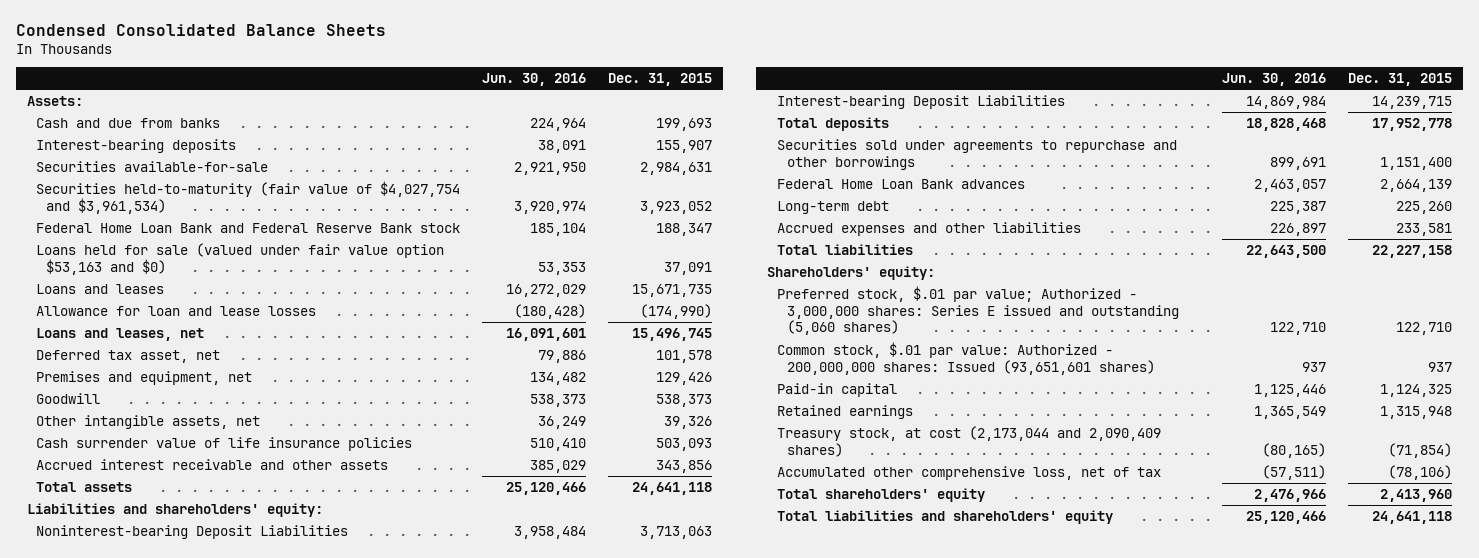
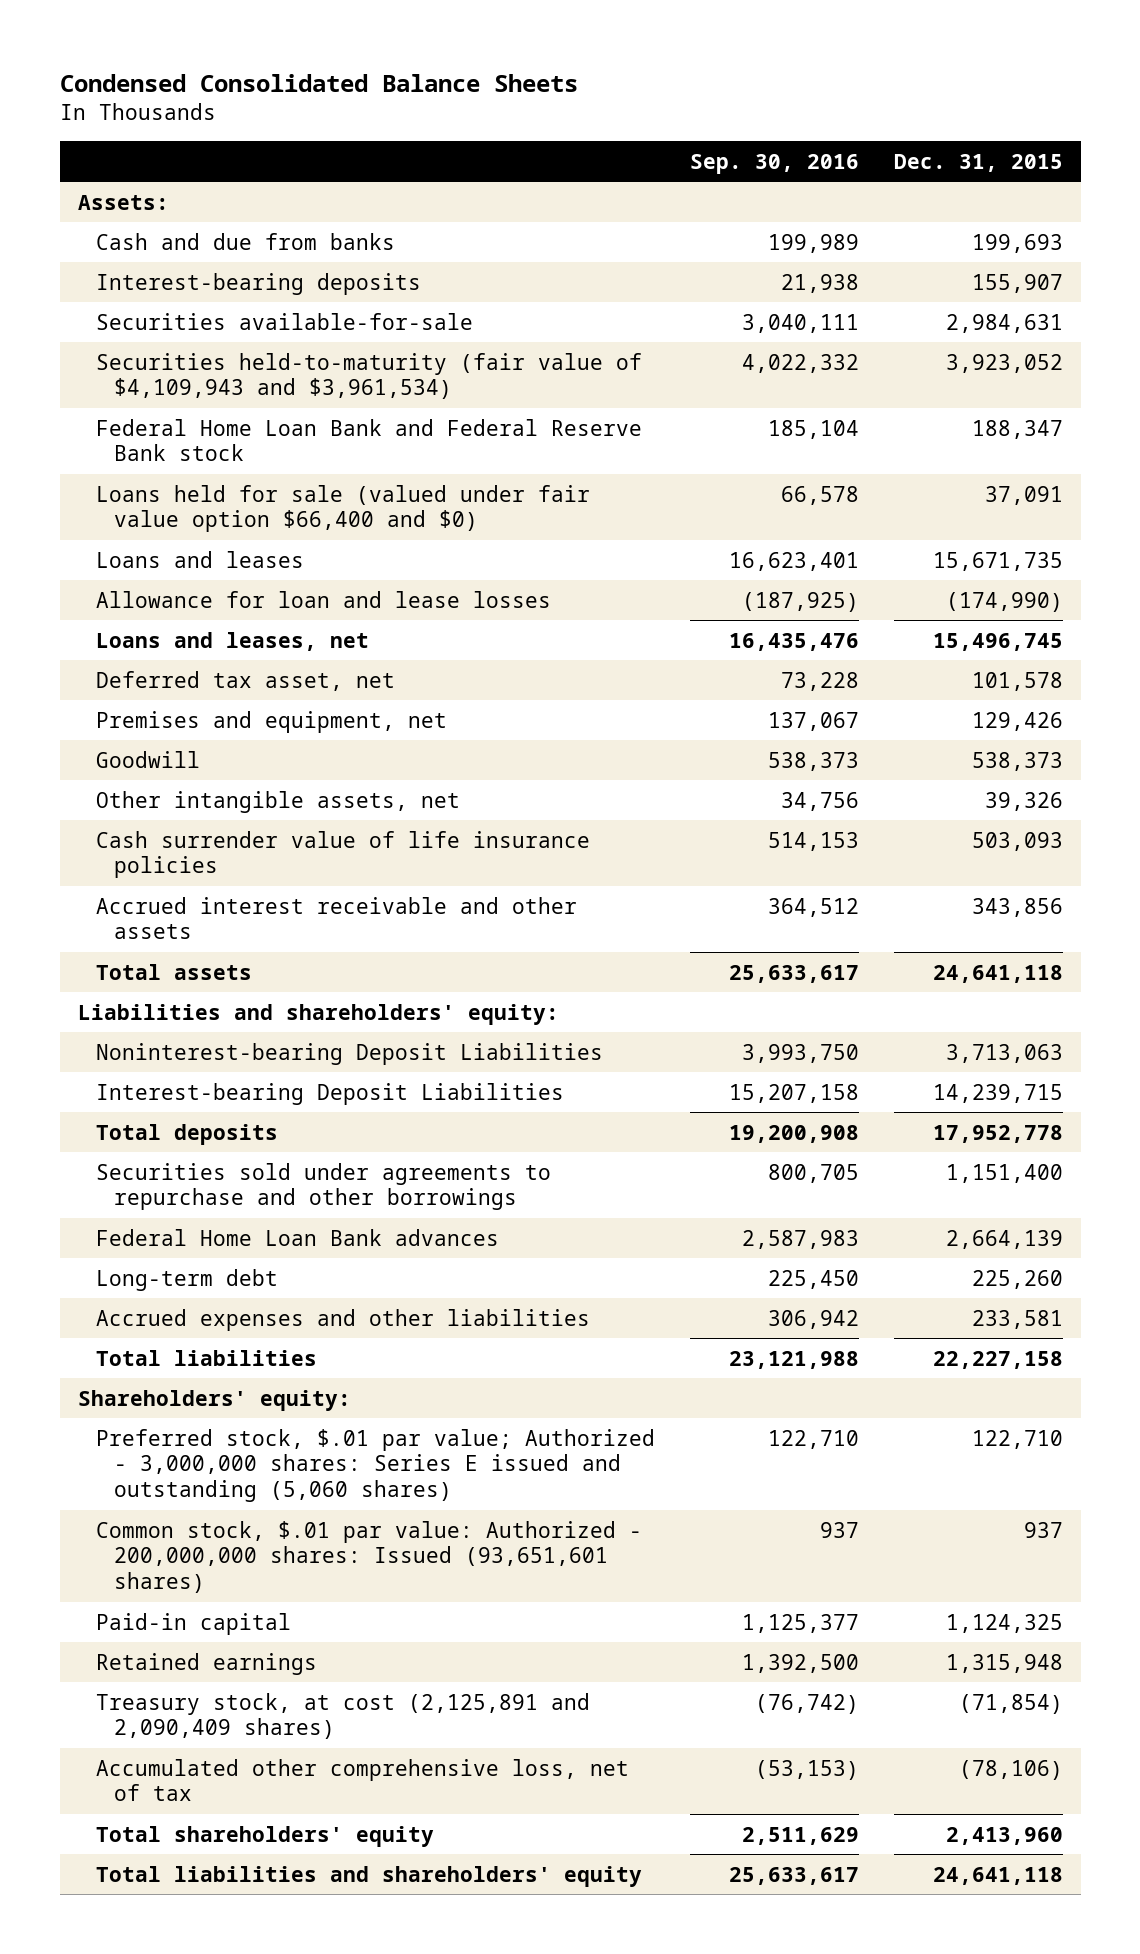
- | Jun. 30, 2016 | Dec. 31, 2015
+ | Sep. 30, 2016 | Dec. 31, 2015
- Securities held-to-maturity (fair value of $4,027,754 and $3,961,534) | 3,920,974 | 3,923,052
+ Securities held-to-maturity (fair value of $4,109,943 and $3,961,534) | 4,022,332 | 3,923,052
- Loans held for sale (valued under fair value option $53,163 and $0) | 53,353 | 37,091
+ Loans held for sale (valued under fair value option $66,400 and $0) | 66,578 | 37,091
- Treasury stock, at cost (2,173,044 and 2,090,409 shares) | (80,165) | (71,854)
+ Treasury stock, at cost (2,125,891 and 2,090,409 shares) | (76,742) | (71,854)

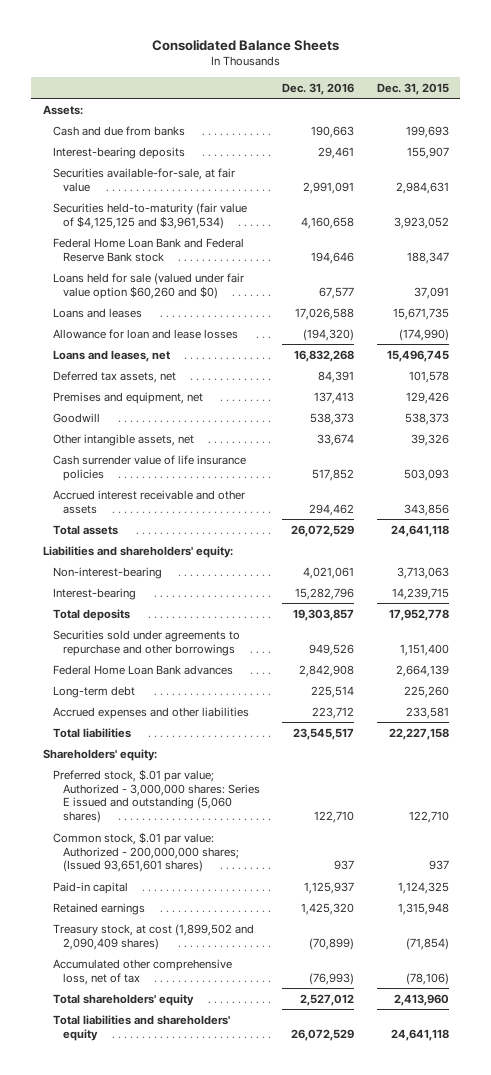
- Condensed Consolidated Balance Sheets
+ Consolidated Balance Sheets
- | Sep. 30, 2016 | Dec. 31, 2015
+ | Dec. 31, 2016 | Dec. 31, 2015
- Securities available-for-sale | 3,040,111 | 2,984,631
- Securities held-to-maturity (fair value of $4,109,943 and $3,961,534) | 4,022,332 | 3,923,052
+ Securities available-for-sale, at fair value | 2,991,091 | 2,984,631
+ Securities held-to-maturity (fair value of $4,125,125 and $3,961,534) | 4,160,658 | 3,923,052
- Loans held for sale (valued under fair value option $66,400 and $0) | 66,578 | 37,091
+ Loans held for sale (valued under fair value option $60,260 and $0) | 67,577 | 37,091
- Deferred tax asset, net | 73,228 | 101,578
+ Deferred tax assets, net | 84,391 | 101,578
- Noninterest-bearing Deposit Liabilities | 3,993,750 | 3,713,063
- Interest-bearing Deposit Liabilities | 15,207,158 | 14,239,715
+ Non-interest-bearing | 4,021,061 | 3,713,063
+ Interest-bearing | 15,282,796 | 14,239,715
- Common stock, $.01 par value: Authorized - 200,000,000 shares: Issued (93,651,601 shares) | 937 | 937
+ Common stock, $.01 par value: Authorized - 200,000,000 shares; (Issued 93,651,601 shares) | 937 | 937
- Treasury stock, at cost (2,125,891 and 2,090,409 shares) | (76,742) | (71,854)
+ Treasury stock, at cost (1,899,502 and 2,090,409 shares) | (70,899) | (71,854)

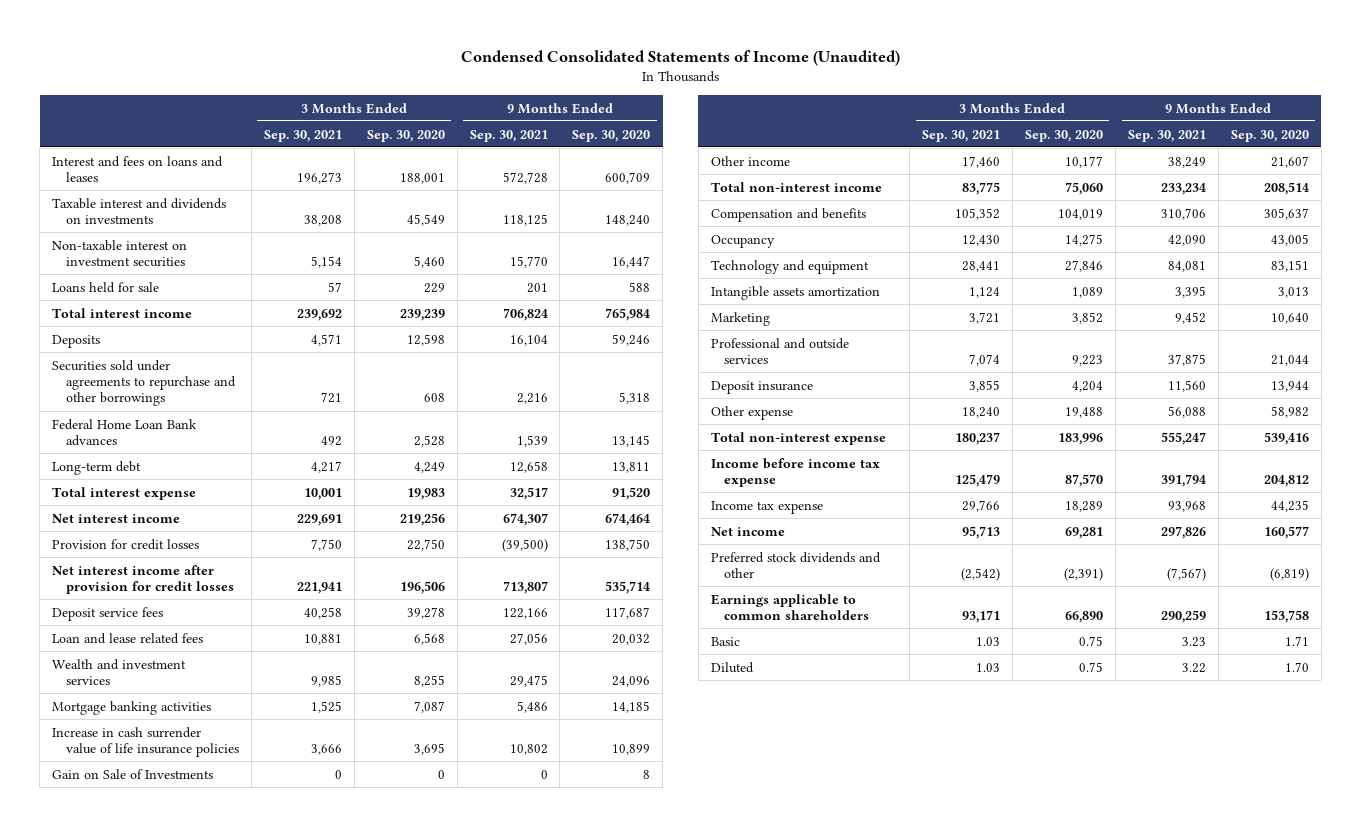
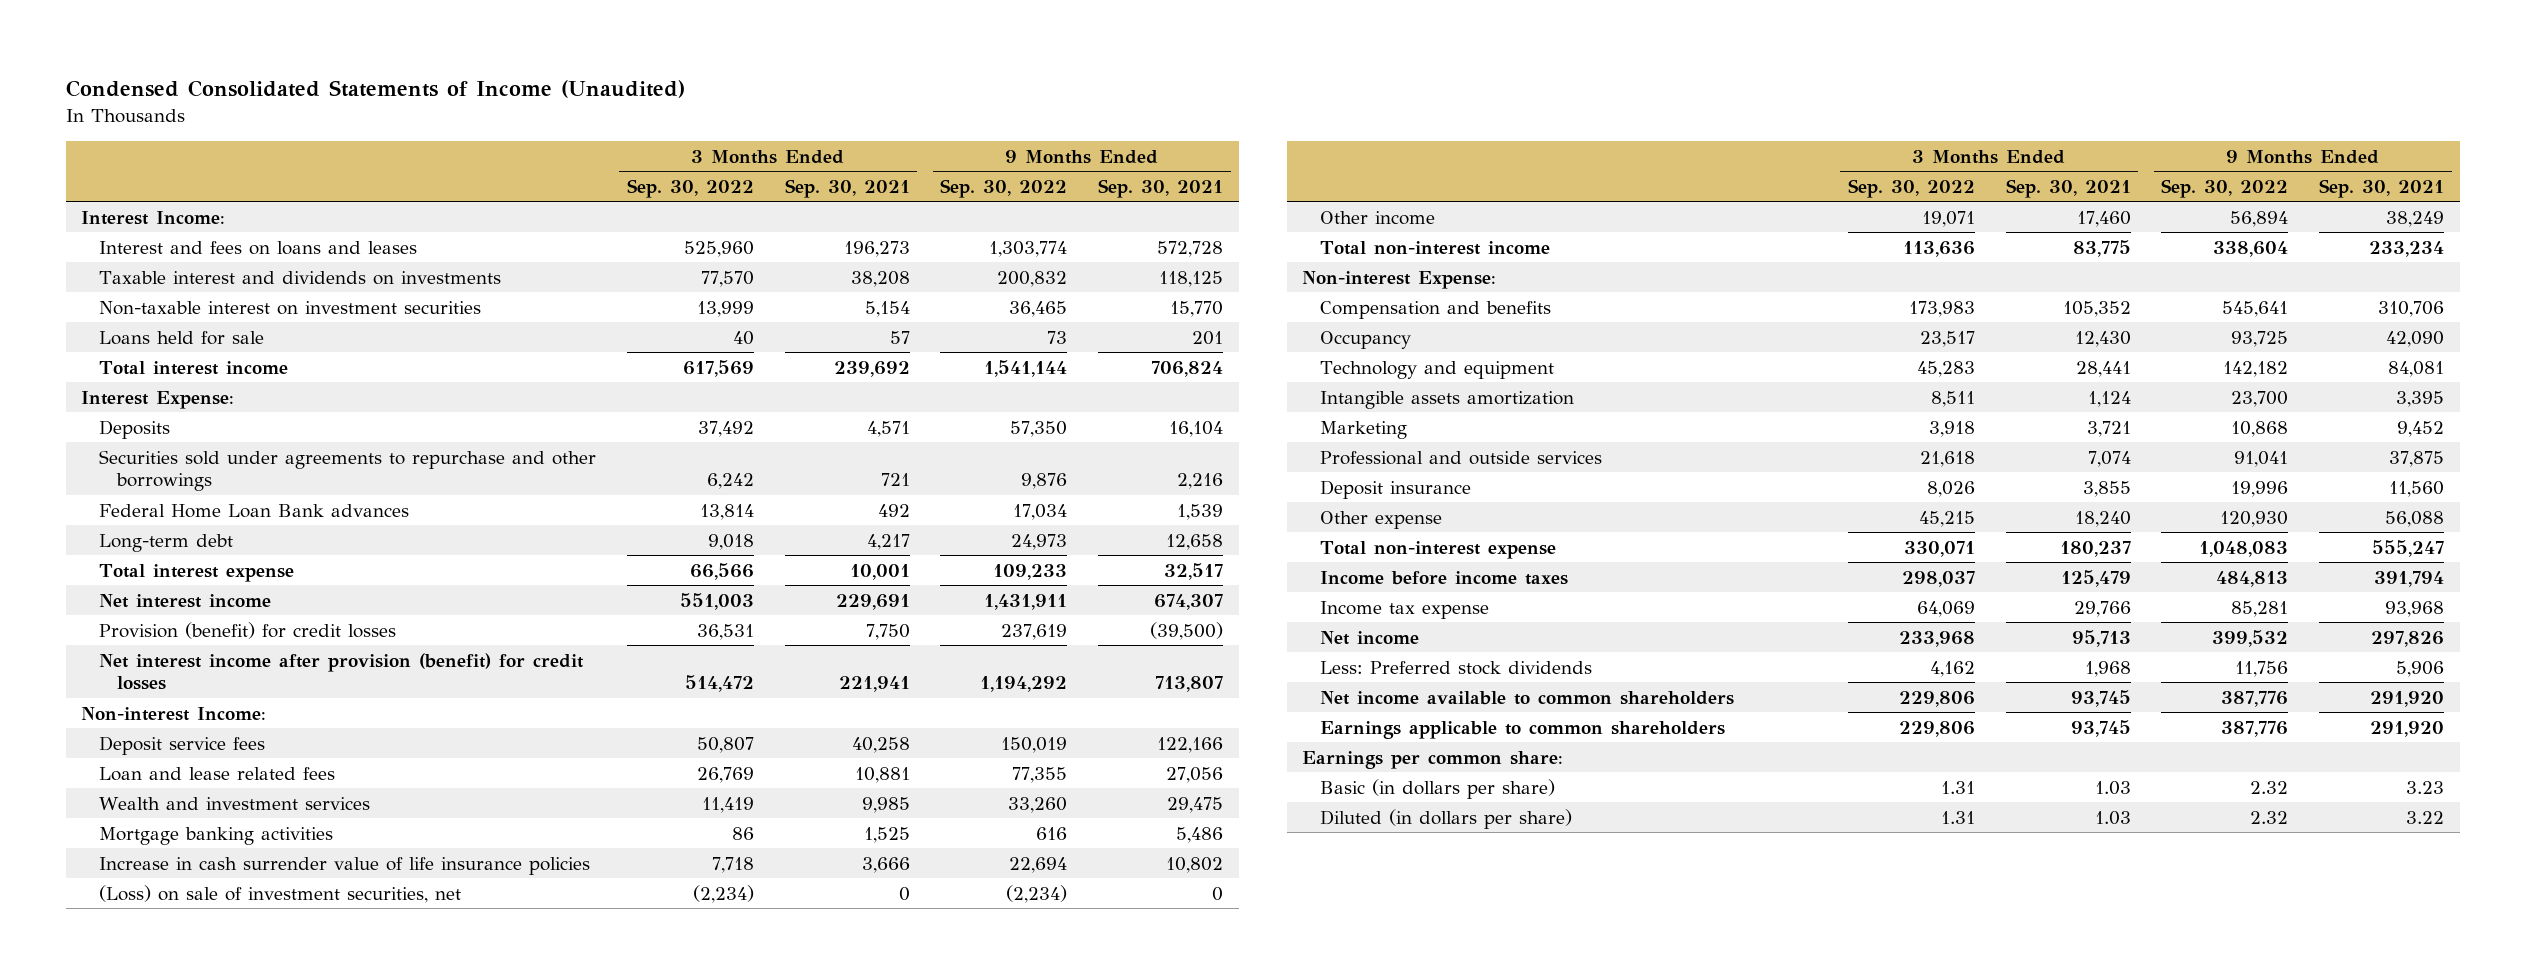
- | 3 Months Ended Sep. 30, 2021 | 3 Months Ended Sep. 30, 2020 | 9 Months Ended Sep. 30, 2021 | 9 Months Ended Sep. 30, 2020
+ | 3 Months Ended Sep. 30, 2022 | 3 Months Ended Sep. 30, 2021 | 9 Months Ended Sep. 30, 2022 | 9 Months Ended Sep. 30, 2021
+ Interest Income:
+ Interest Expense:
- Provision for credit losses | 7,750 | 22,750 | (39,500) | 138,750
- Net interest income after provision for credit losses | 221,941 | 196,506 | 713,807 | 535,714
+ Provision (benefit) for credit losses | 36,531 | 7,750 | 237,619 | (39,500)
+ Net interest income after provision (benefit) for credit losses | 514,472 | 221,941 | 1,194,292 | 713,807
+ Non-interest Income:
- Gain on Sale of Investments | 0 | 0 | 0 | 8
+ (Loss) on sale of investment securities, net | (2,234) | 0 | (2,234) | 0
+ Non-interest Expense:
- Income before income tax expense | 125,479 | 87,570 | 391,794 | 204,812
+ Income before income taxes | 298,037 | 125,479 | 484,813 | 391,794
- Preferred stock dividends and other | (2,542) | (2,391) | (7,567) | (6,819)
- Earnings applicable to common shareholders | 93,171 | 66,890 | 290,259 | 153,758
- Basic | 1.03 | 0.75 | 3.23 | 1.71
- Diluted | 1.03 | 0.75 | 3.22 | 1.70
+ Less: Preferred stock dividends | 4,162 | 1,968 | 11,756 | 5,906
+ Net income available to common shareholders | 229,806 | 93,745 | 387,776 | 291,920
+ Earnings applicable to common shareholders | 229,806 | 93,745 | 387,776 | 291,920
+ Earnings per common share:
+ Basic (in dollars per share) | 1.31 | 1.03 | 2.32 | 3.23
+ Diluted (in dollars per share) | 1.31 | 1.03 | 2.32 | 3.22

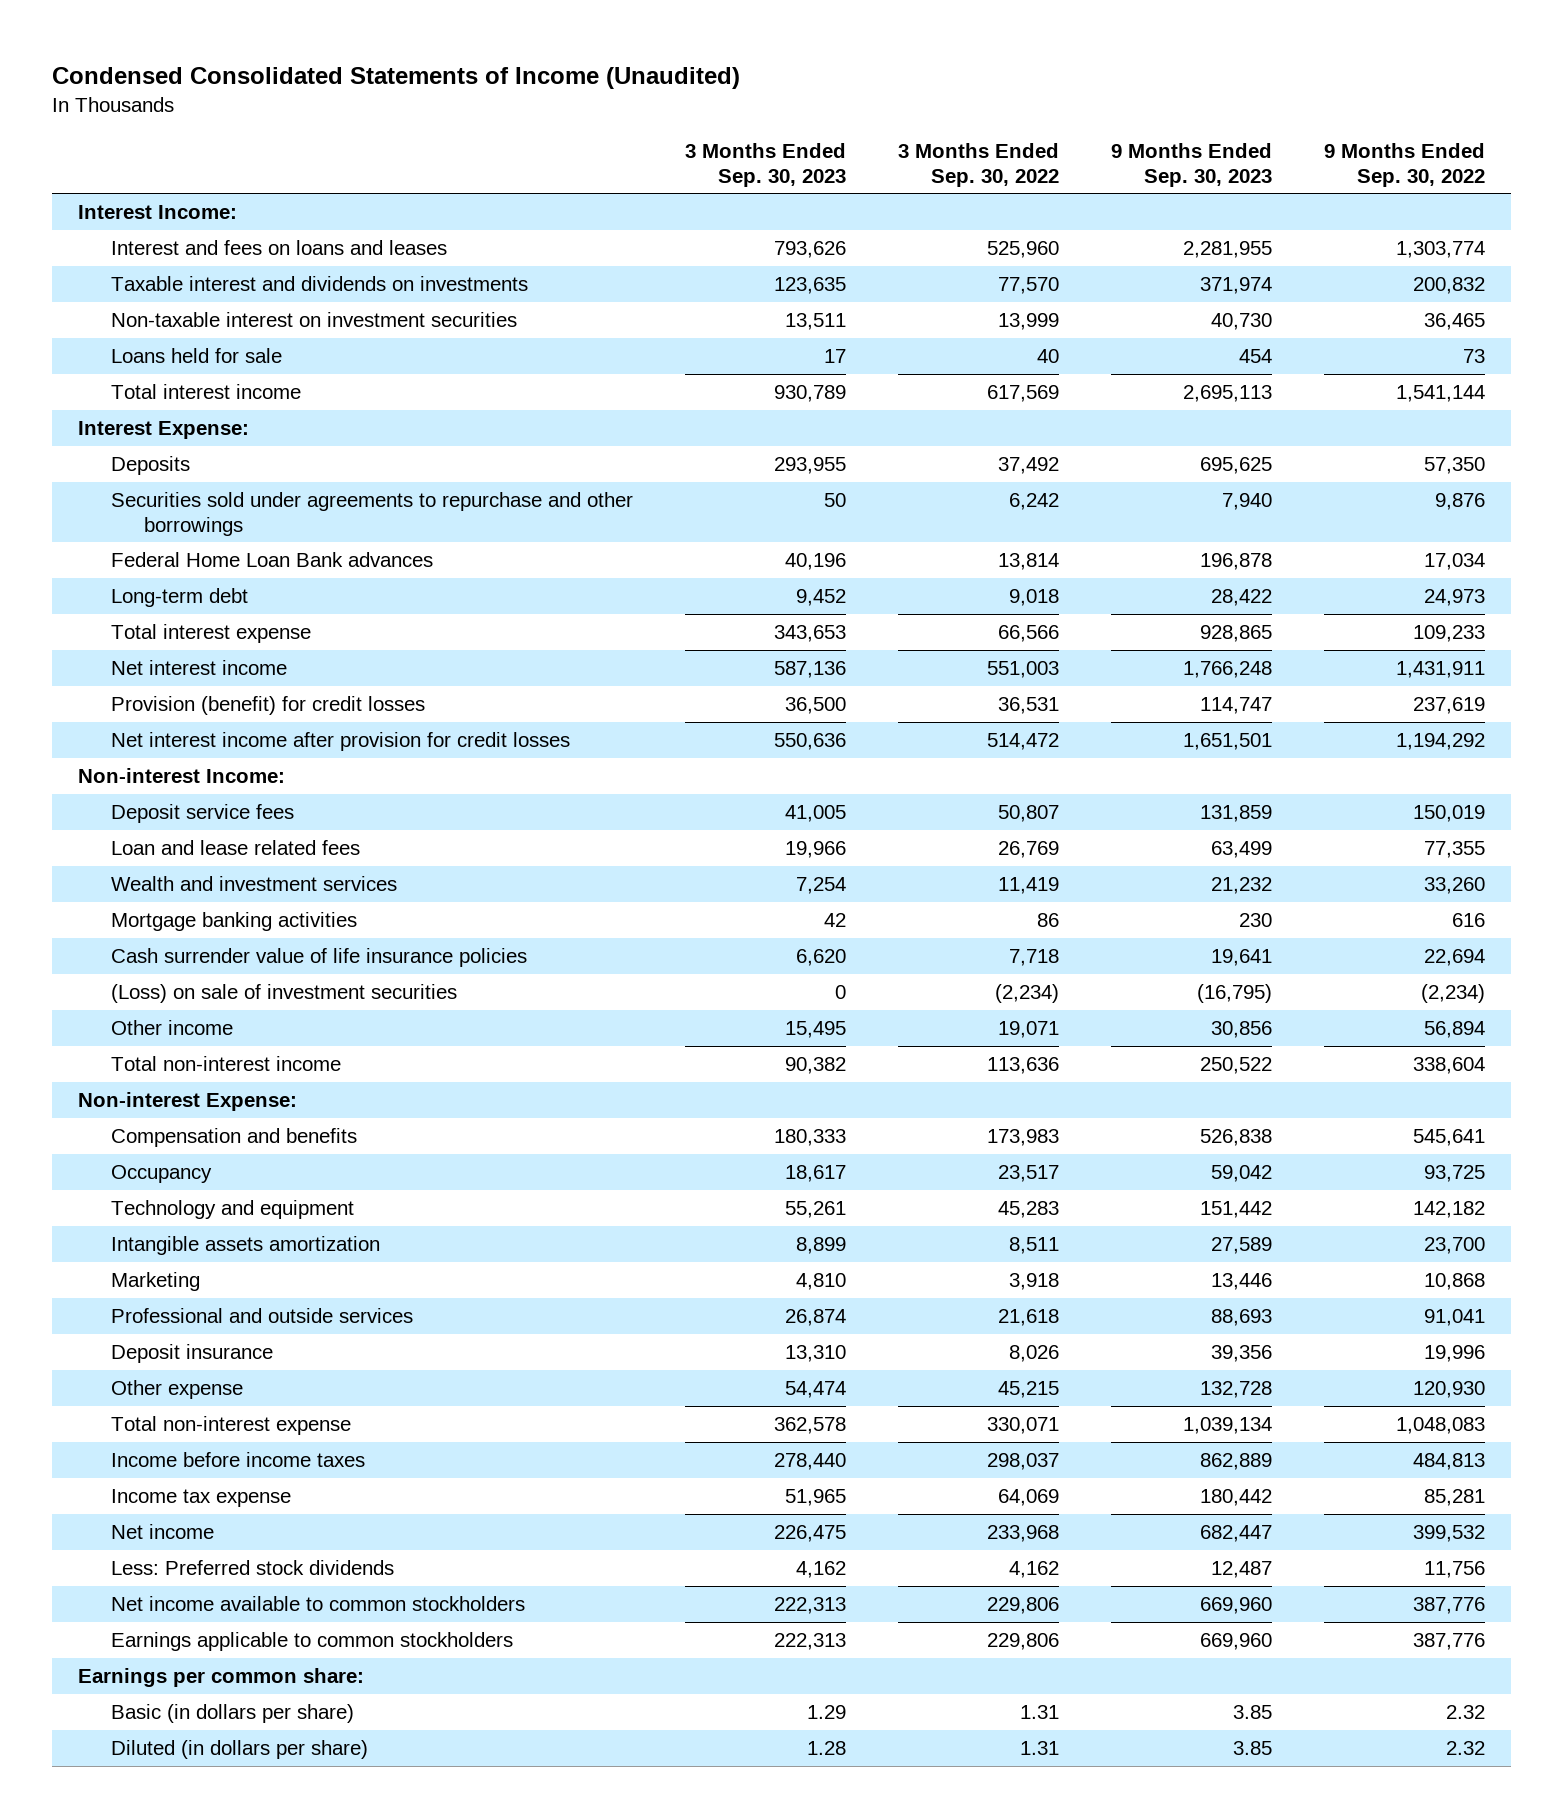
- | 3 Months Ended Sep. 30, 2022 | 3 Months Ended Sep. 30, 2021 | 9 Months Ended Sep. 30, 2022 | 9 Months Ended Sep. 30, 2021
+ | 3 Months Ended Sep. 30, 2023 | 3 Months Ended Sep. 30, 2022 | 9 Months Ended Sep. 30, 2023 | 9 Months Ended Sep. 30, 2022
- Net interest income after provision (benefit) for credit losses | 514,472 | 221,941 | 1,194,292 | 713,807
+ Net interest income after provision for credit losses | 550,636 | 514,472 | 1,651,501 | 1,194,292
- Increase in cash surrender value of life insurance policies | 7,718 | 3,666 | 22,694 | 10,802
- (Loss) on sale of investment securities, net | (2,234) | 0 | (2,234) | 0
+ Cash surrender value of life insurance policies | 6,620 | 7,718 | 19,641 | 22,694
+ (Loss) on sale of investment securities | 0 | (2,234) | (16,795) | (2,234)
- Net income available to common shareholders | 229,806 | 93,745 | 387,776 | 291,920
- Earnings applicable to common shareholders | 229,806 | 93,745 | 387,776 | 291,920
+ Net income available to common stockholders | 222,313 | 229,806 | 669,960 | 387,776
+ Earnings applicable to common stockholders | 222,313 | 229,806 | 669,960 | 387,776

